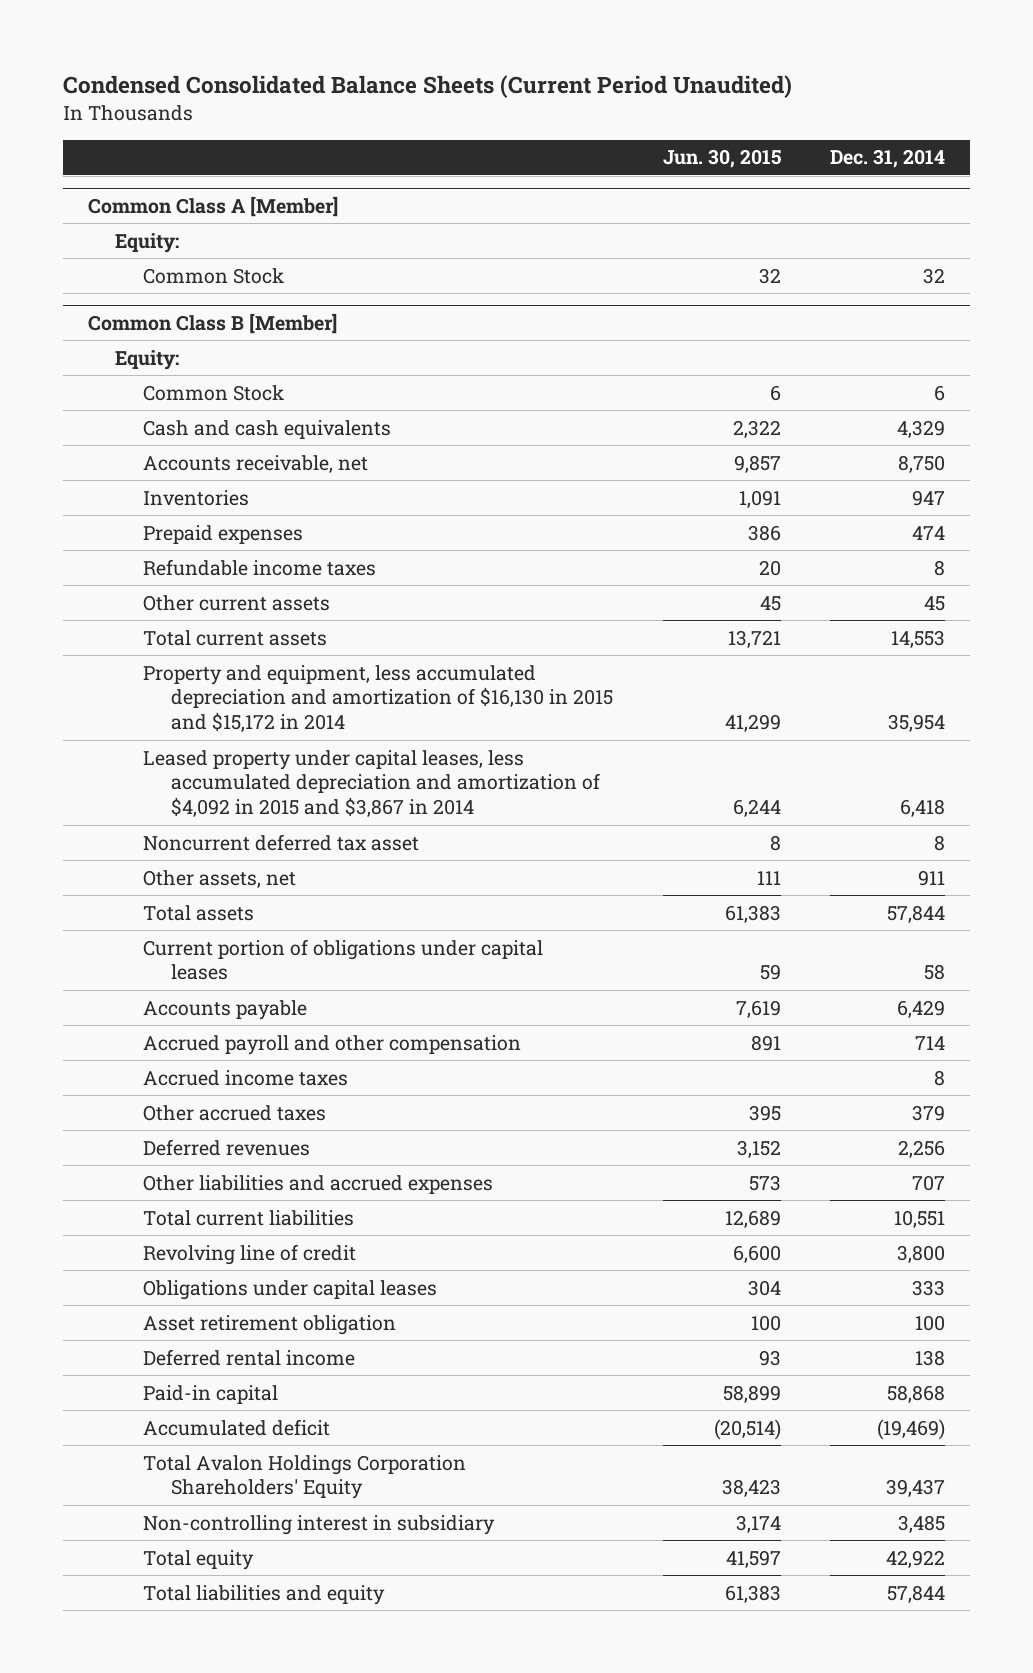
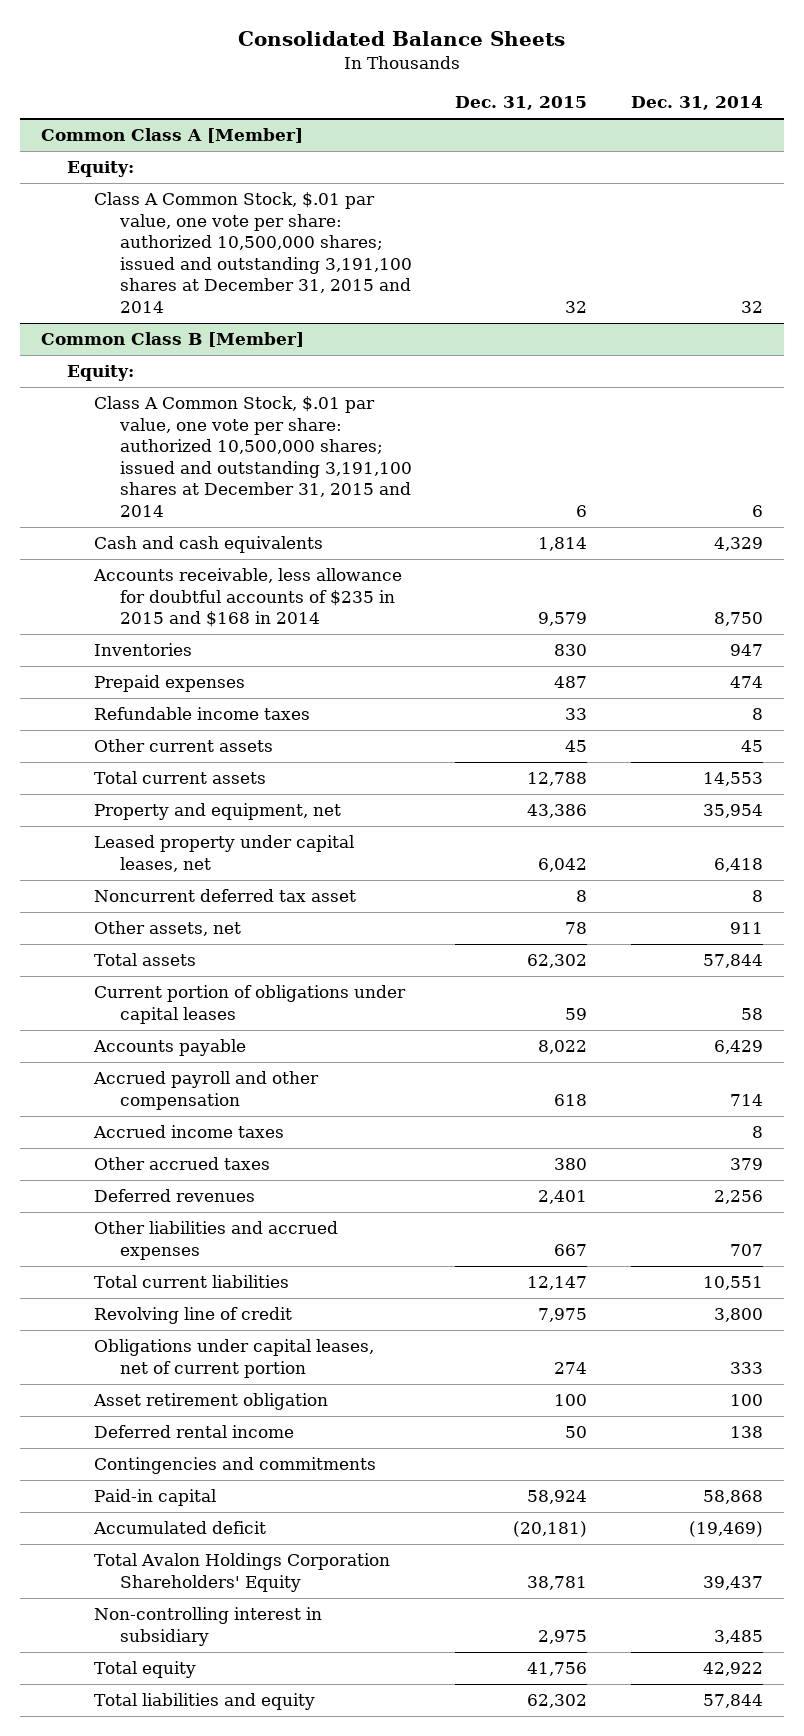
- Condensed Consolidated Balance Sheets (Current Period Unaudited)
+ Consolidated Balance Sheets
- | Jun. 30, 2015 | Dec. 31, 2014
+ | Dec. 31, 2015 | Dec. 31, 2014
@ Common Class A [Member]
- Common Stock | 32 | 32
+ Class A Common Stock, $.01 par value, one vote per share: authorized 10,500,000 shares; issued and outstanding 3,191,100 shares at December 31, 2015 and 2014 | 32 | 32
@ Common Class B [Member]
- Common Stock | 6 | 6
+ Class A Common Stock, $.01 par value, one vote per share: authorized 10,500,000 shares; issued and outstanding 3,191,100 shares at December 31, 2015 and 2014 | 6 | 6
- Accounts receivable, net | 9,857 | 8,750
+ Accounts receivable, less allowance for doubtful accounts of $235 in 2015 and $168 in 2014 | 9,579 | 8,750
- Property and equipment, less accumulated depreciation and amortization of $16,130 in 2015 and $15,172 in 2014 | 41,299 | 35,954
- Leased property under capital leases, less accumulated depreciation and amortization of $4,092 in 2015 and $3,867 in 2014 | 6,244 | 6,418
+ Property and equipment, net | 43,386 | 35,954
+ Leased property under capital leases, net | 6,042 | 6,418
- Obligations under capital leases | 304 | 333
+ Obligations under capital leases, net of current portion | 274 | 333
+ Contingencies and commitments

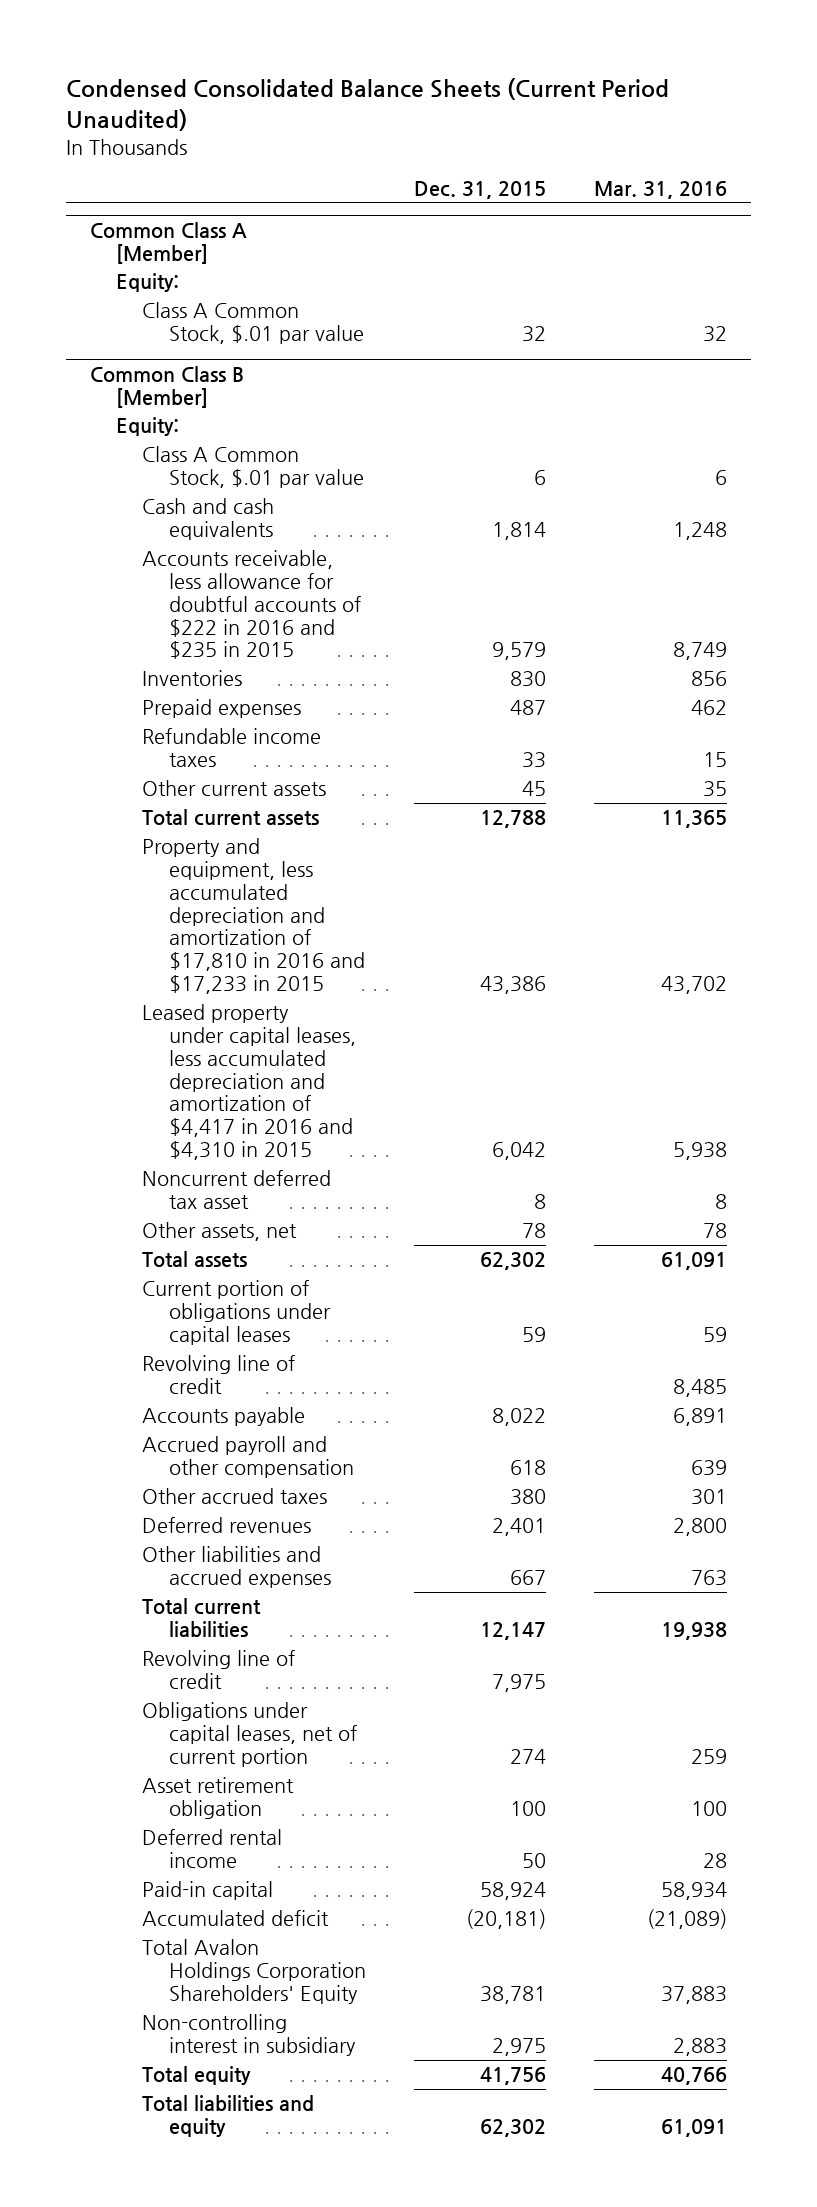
- Consolidated Balance Sheets
+ Condensed Consolidated Balance Sheets (Current Period Unaudited)
- | Dec. 31, 2015 | Dec. 31, 2014
+ | Dec. 31, 2015 | Mar. 31, 2016
@ Common Class A [Member]
- Class A Common Stock, $.01 par value, one vote per share: authorized 10,500,000 shares; issued and outstanding 3,191,100 shares at December 31, 2015 and 2014 | 32 | 32
+ Class A Common Stock, $.01 par value | 32 | 32
@ Common Class B [Member]
- Class A Common Stock, $.01 par value, one vote per share: authorized 10,500,000 shares; issued and outstanding 3,191,100 shares at December 31, 2015 and 2014 | 6 | 6
+ Class A Common Stock, $.01 par value | 6 | 6
- Accounts receivable, less allowance for doubtful accounts of $235 in 2015 and $168 in 2014 | 9,579 | 8,750
+ Accounts receivable, less allowance for doubtful accounts of $222 in 2016 and $235 in 2015 | 9,579 | 8,749
- Property and equipment, net | 43,386 | 35,954
- Leased property under capital leases, net | 6,042 | 6,418
+ Property and equipment, less accumulated depreciation and amortization of $17,810 in 2016 and $17,233 in 2015 | 43,386 | 43,702
+ Leased property under capital leases, less accumulated depreciation and amortization of $4,417 in 2016 and $4,310 in 2015 | 6,042 | 5,938
+ Revolving line of credit | | 8,485
- Accrued income taxes | | 8
- Contingencies and commitments

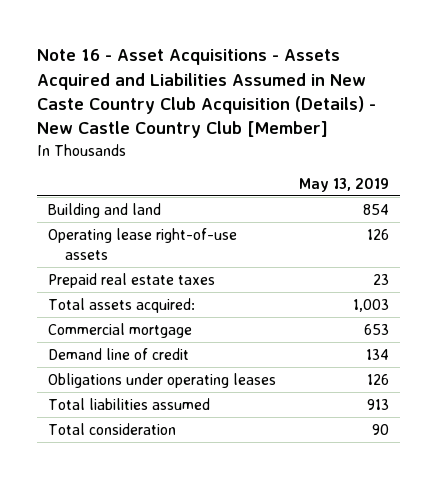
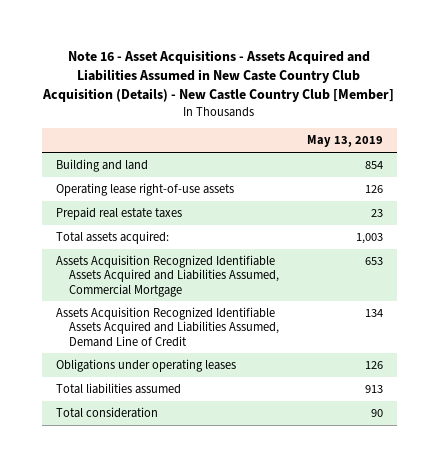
- Commercial mortgage | 653
- Demand line of credit | 134
+ Assets Acquisition Recognized Identifiable Assets Acquired and Liabilities Assumed, Commercial Mortgage | 653
+ Assets Acquisition Recognized Identifiable Assets Acquired and Liabilities Assumed, Demand Line of Credit | 134

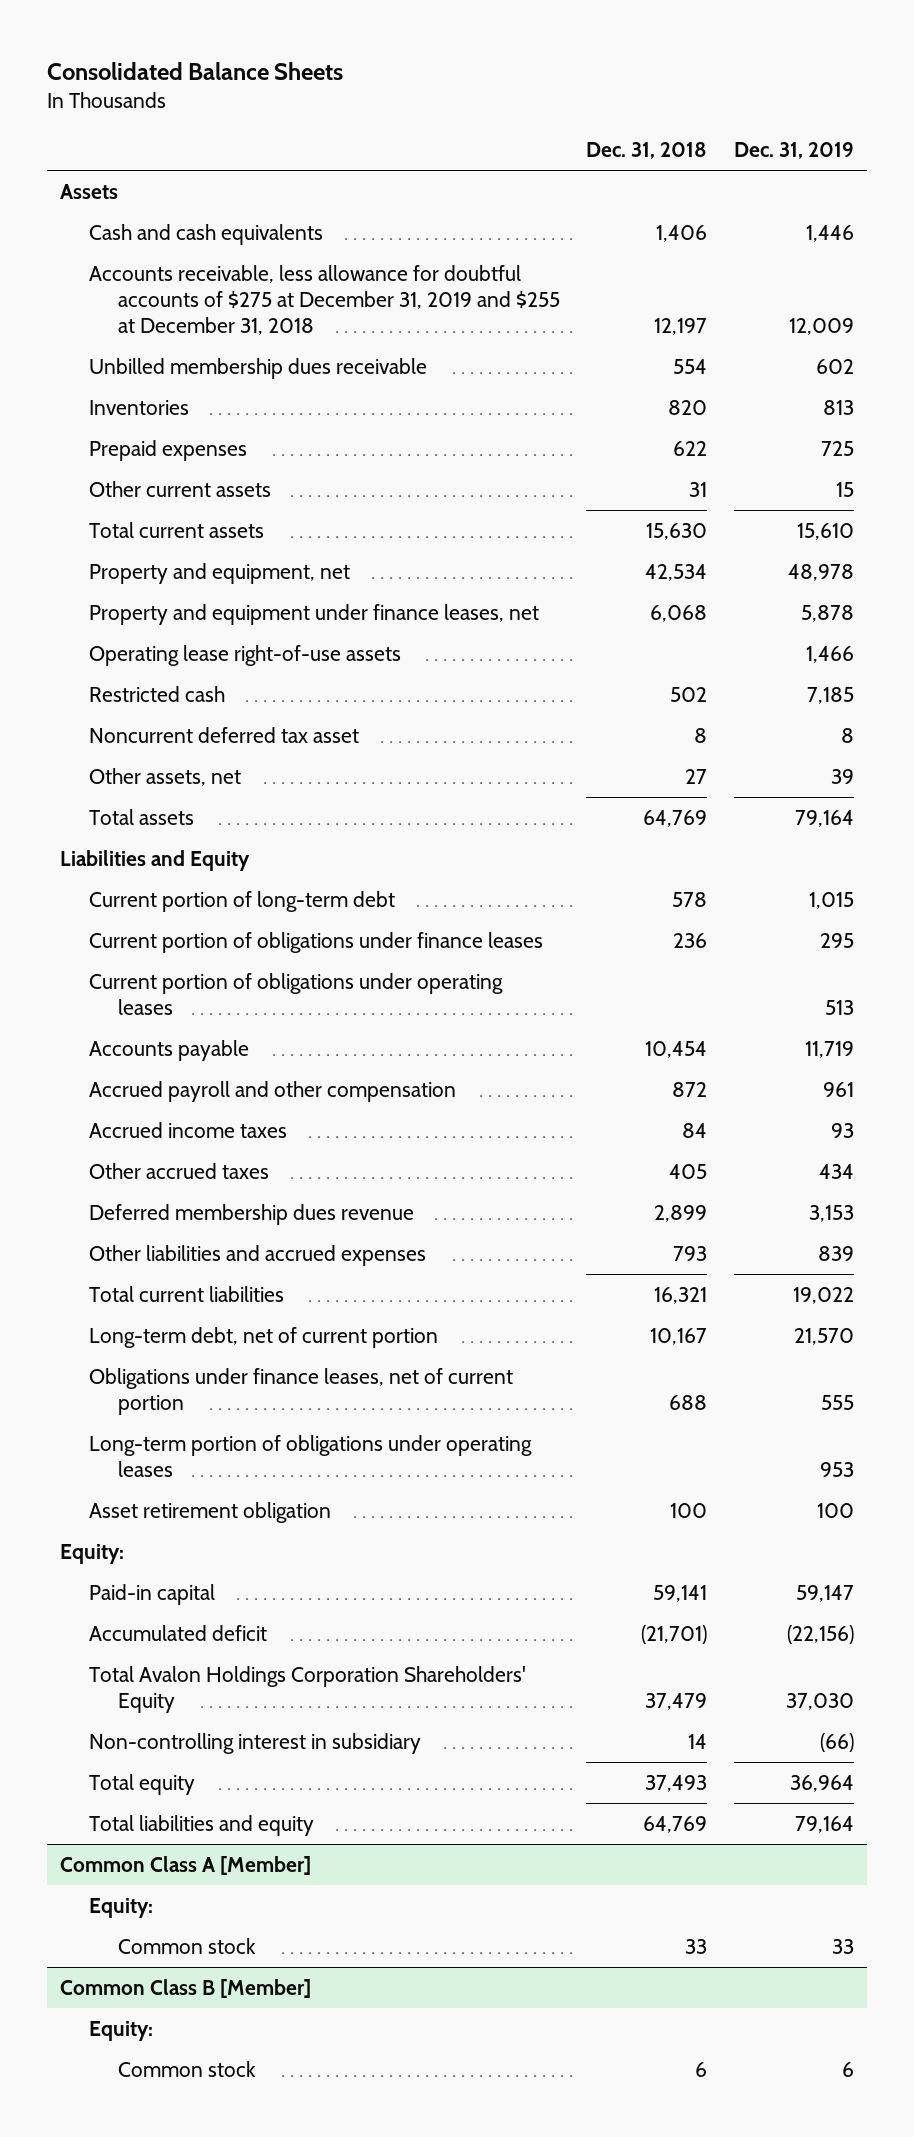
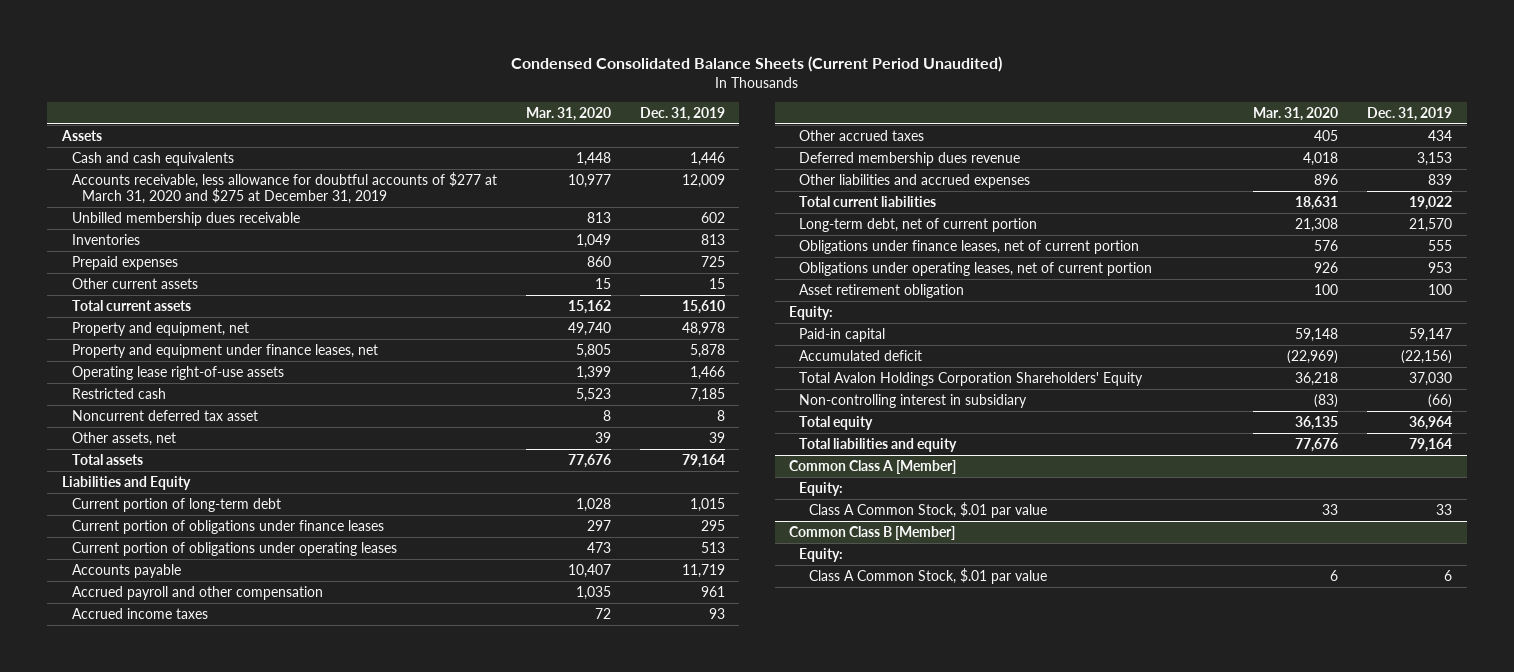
- Consolidated Balance Sheets
+ Condensed Consolidated Balance Sheets (Current Period Unaudited)
- | Dec. 31, 2018 | Dec. 31, 2019
+ | Mar. 31, 2020 | Dec. 31, 2019
- Accounts receivable, less allowance for doubtful accounts of $275 at December 31, 2019 and $255 at December 31, 2018 | 12,197 | 12,009
+ Accounts receivable, less allowance for doubtful accounts of $277 at March 31, 2020 and $275 at December 31, 2019 | 10,977 | 12,009
- Long-term portion of obligations under operating leases | | 953
+ Obligations under operating leases, net of current portion | 926 | 953
@ Common Class A [Member]
- Common stock | 33 | 33
+ Class A Common Stock, $.01 par value | 33 | 33
@ Common Class B [Member]
- Common stock | 6 | 6
+ Class A Common Stock, $.01 par value | 6 | 6

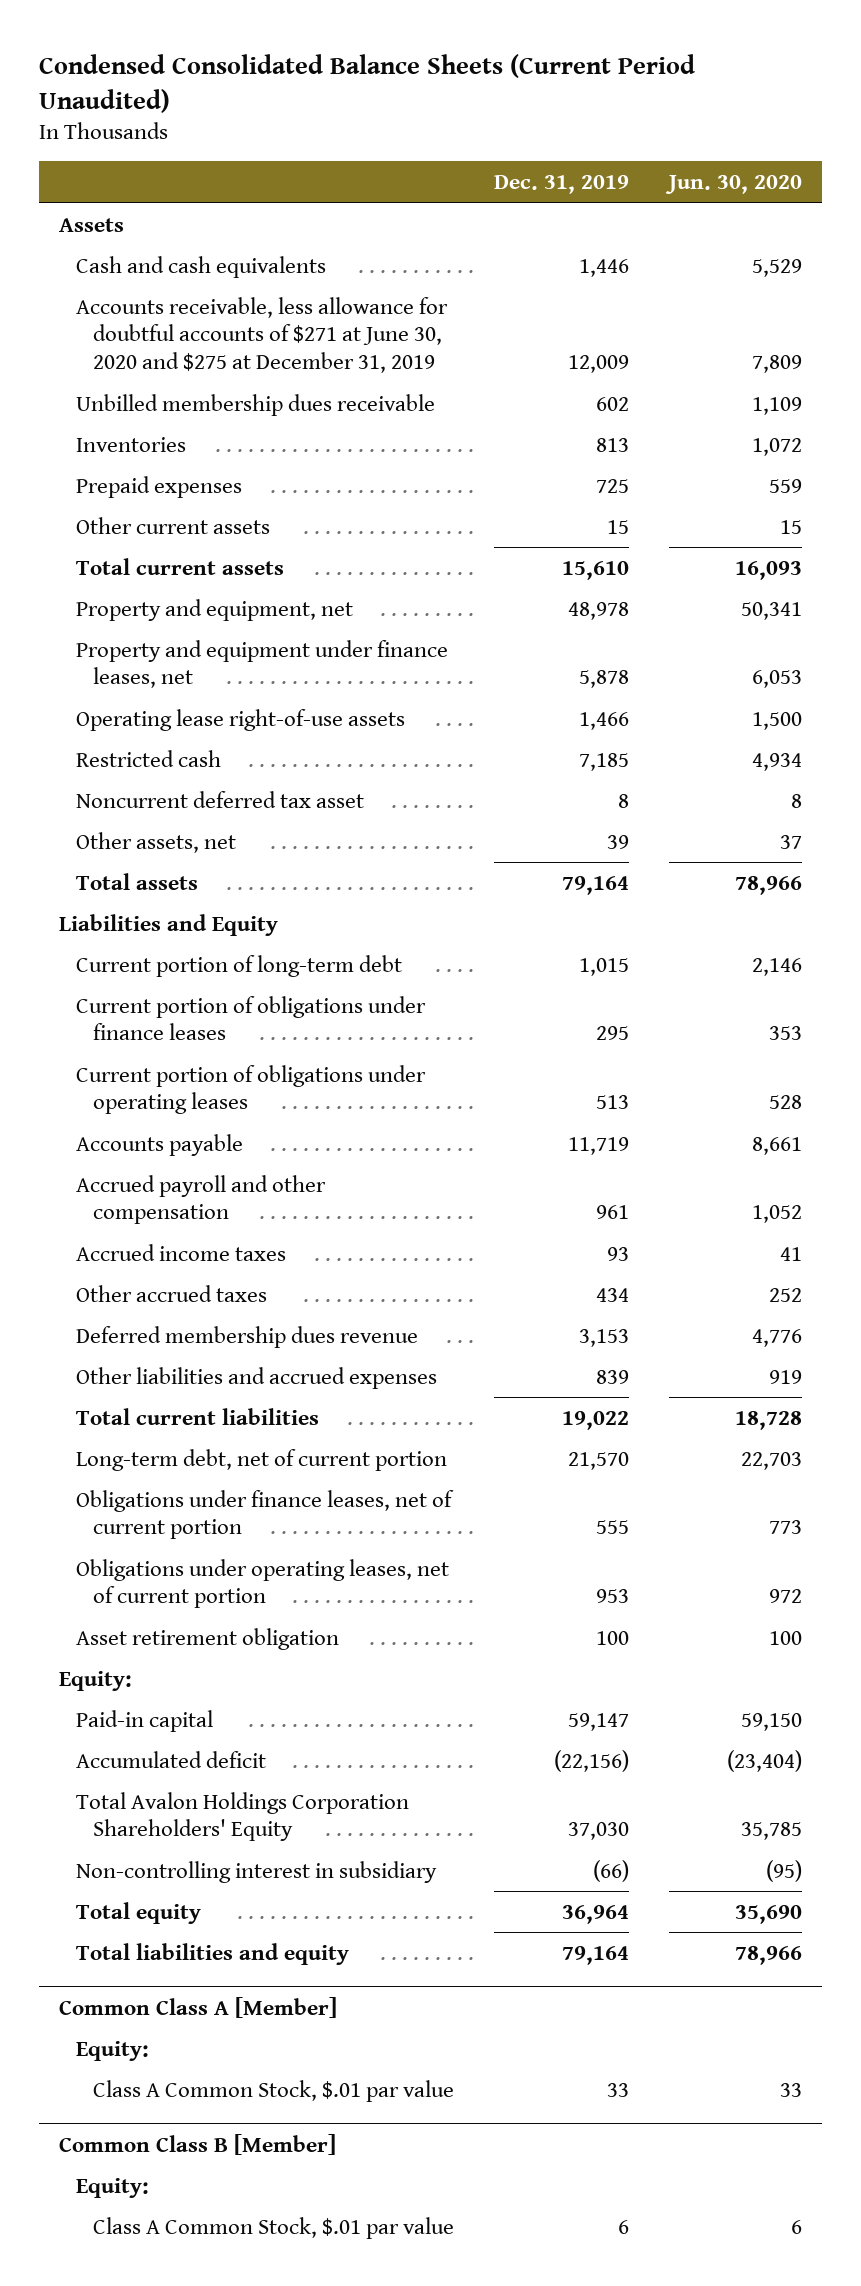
- | Mar. 31, 2020 | Dec. 31, 2019
+ | Dec. 31, 2019 | Jun. 30, 2020
- Accounts receivable, less allowance for doubtful accounts of $277 at March 31, 2020 and $275 at December 31, 2019 | 10,977 | 12,009
+ Accounts receivable, less allowance for doubtful accounts of $271 at June 30, 2020 and $275 at December 31, 2019 | 12,009 | 7,809

